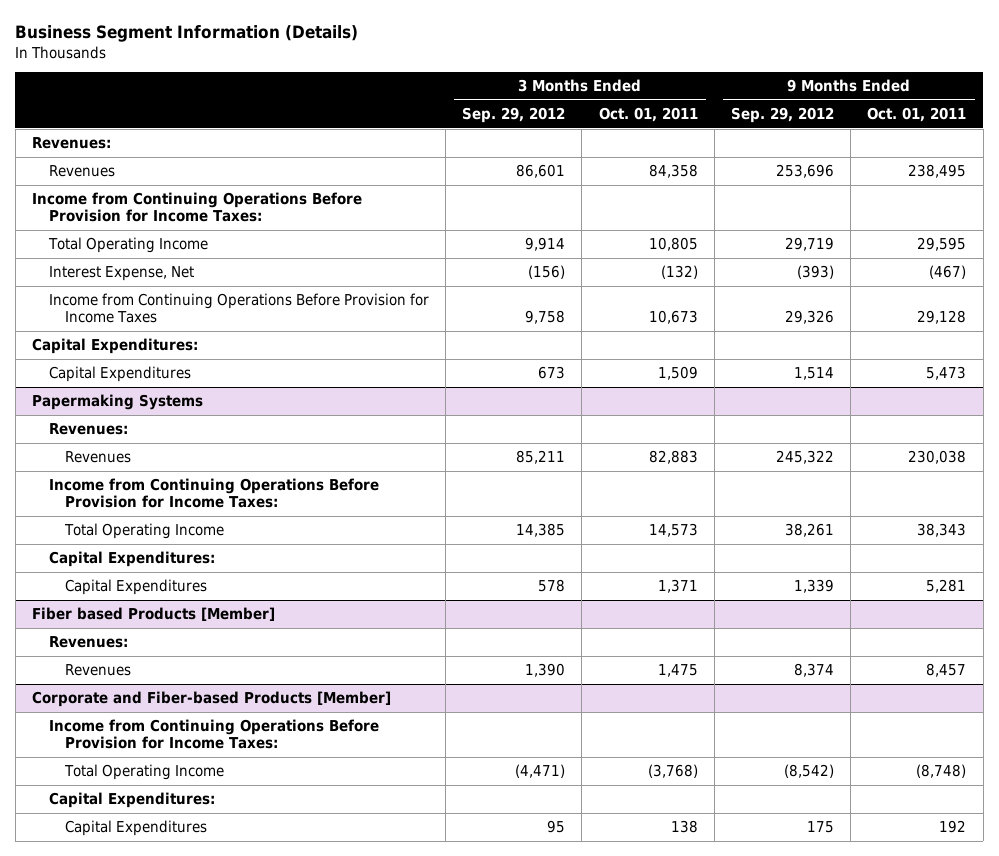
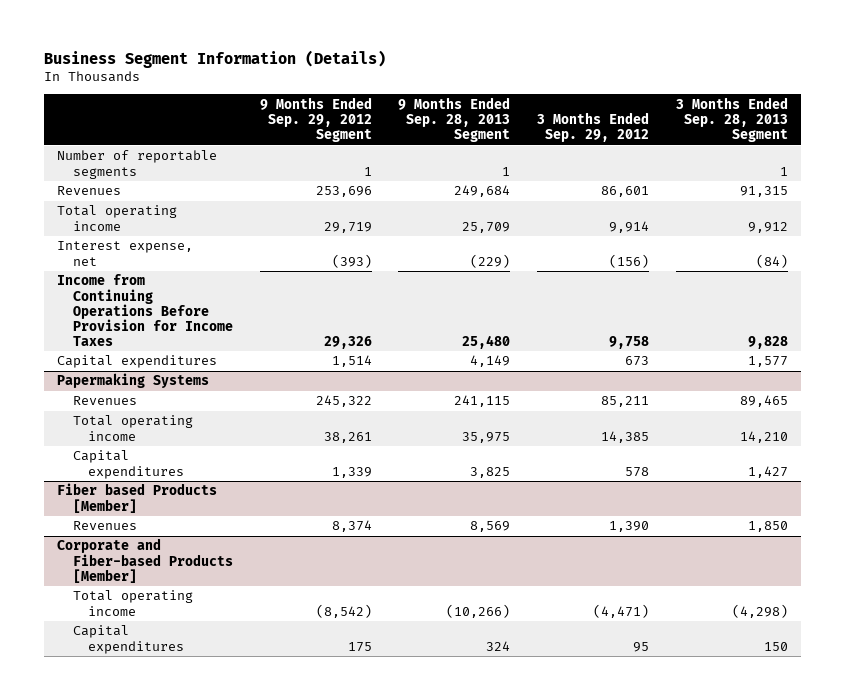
- | 3 Months Ended Sep. 29, 2012 | 3 Months Ended Oct. 01, 2011 | 9 Months Ended Sep. 29, 2012 | 9 Months Ended Oct. 01, 2011
+ | 9 Months Ended Sep. 29, 2012 Segment | 9 Months Ended Sep. 28, 2013 Segment | 3 Months Ended Sep. 29, 2012 | 3 Months Ended Sep. 28, 2013 Segment
- Revenues:
+ Number of reportable segments | 1 | 1 | | 1
- Income from Continuing Operations Before Provision for Income Taxes:
- Total Operating Income | 9,914 | 10,805 | 29,719 | 29,595
- Interest Expense, Net | (156) | (132) | (393) | (467)
+ Total operating income | 29,719 | 25,709 | 9,914 | 9,912
+ Interest expense, net | (393) | (229) | (156) | (84)
- Capital Expenditures:
- Capital Expenditures | 673 | 1,509 | 1,514 | 5,473
+ Capital expenditures | 1,514 | 4,149 | 673 | 1,577
@ Papermaking Systems
- Revenues:
- Income from Continuing Operations Before Provision for Income Taxes:
- Total Operating Income | 14,385 | 14,573 | 38,261 | 38,343
- Capital Expenditures:
- Capital Expenditures | 578 | 1,371 | 1,339 | 5,281
+ Total operating income | 38,261 | 35,975 | 14,385 | 14,210
+ Capital expenditures | 1,339 | 3,825 | 578 | 1,427
@ Fiber based Products [Member]
- Revenues:
@ Corporate and Fiber-based Products [Member]
- Income from Continuing Operations Before Provision for Income Taxes:
- Total Operating Income | (4,471) | (3,768) | (8,542) | (8,748)
- Capital Expenditures:
- Capital Expenditures | 95 | 138 | 175 | 192
+ Total operating income | (8,542) | (10,266) | (4,471) | (4,298)
+ Capital expenditures | 175 | 324 | 95 | 150

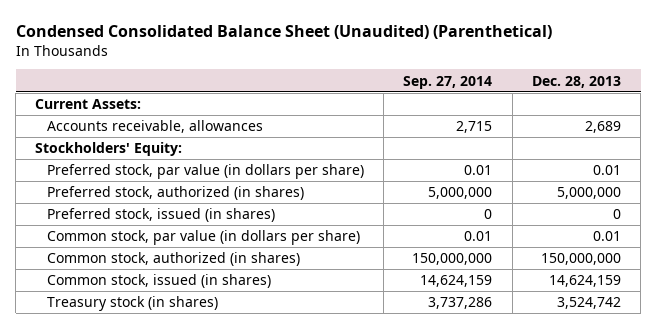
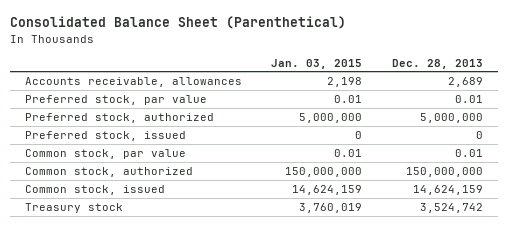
- Condensed Consolidated Balance Sheet (Unaudited) (Parenthetical)
+ Consolidated Balance Sheet (Parenthetical)
- | Sep. 27, 2014 | Dec. 28, 2013
+ | Jan. 03, 2015 | Dec. 28, 2013
- Current Assets:
- Stockholders' Equity:
- Preferred stock, par value (in dollars per share) | 0.01 | 0.01
- Preferred stock, authorized (in shares) | 5,000,000 | 5,000,000
- Preferred stock, issued (in shares) | 0 | 0
- Common stock, par value (in dollars per share) | 0.01 | 0.01
- Common stock, authorized (in shares) | 150,000,000 | 150,000,000
- Common stock, issued (in shares) | 14,624,159 | 14,624,159
- Treasury stock (in shares) | 3,737,286 | 3,524,742
+ Preferred stock, par value | 0.01 | 0.01
+ Preferred stock, authorized | 5,000,000 | 5,000,000
+ Preferred stock, issued | 0 | 0
+ Common stock, par value | 0.01 | 0.01
+ Common stock, authorized | 150,000,000 | 150,000,000
+ Common stock, issued | 14,624,159 | 14,624,159
+ Treasury stock | 3,760,019 | 3,524,742

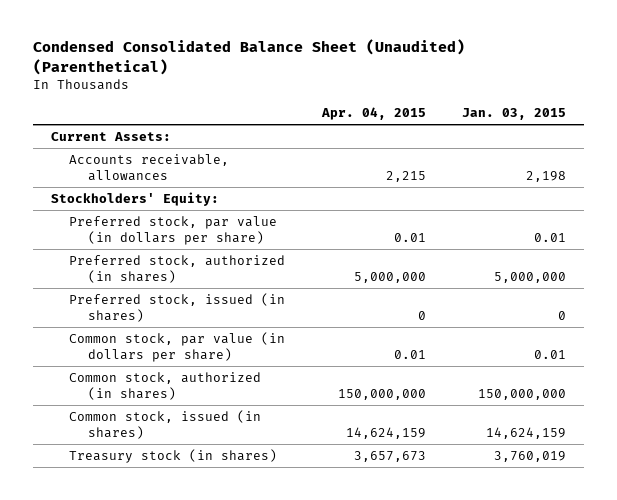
- Consolidated Balance Sheet (Parenthetical)
+ Condensed Consolidated Balance Sheet (Unaudited) (Parenthetical)
- | Jan. 03, 2015 | Dec. 28, 2013
+ | Apr. 04, 2015 | Jan. 03, 2015
+ Current Assets:
- Preferred stock, par value | 0.01 | 0.01
- Preferred stock, authorized | 5,000,000 | 5,000,000
- Preferred stock, issued | 0 | 0
- Common stock, par value | 0.01 | 0.01
- Common stock, authorized | 150,000,000 | 150,000,000
- Common stock, issued | 14,624,159 | 14,624,159
- Treasury stock | 3,760,019 | 3,524,742
+ Stockholders' Equity:
+ Preferred stock, par value (in dollars per share) | 0.01 | 0.01
+ Preferred stock, authorized (in shares) | 5,000,000 | 5,000,000
+ Preferred stock, issued (in shares) | 0 | 0
+ Common stock, par value (in dollars per share) | 0.01 | 0.01
+ Common stock, authorized (in shares) | 150,000,000 | 150,000,000
+ Common stock, issued (in shares) | 14,624,159 | 14,624,159
+ Treasury stock (in shares) | 3,657,673 | 3,760,019

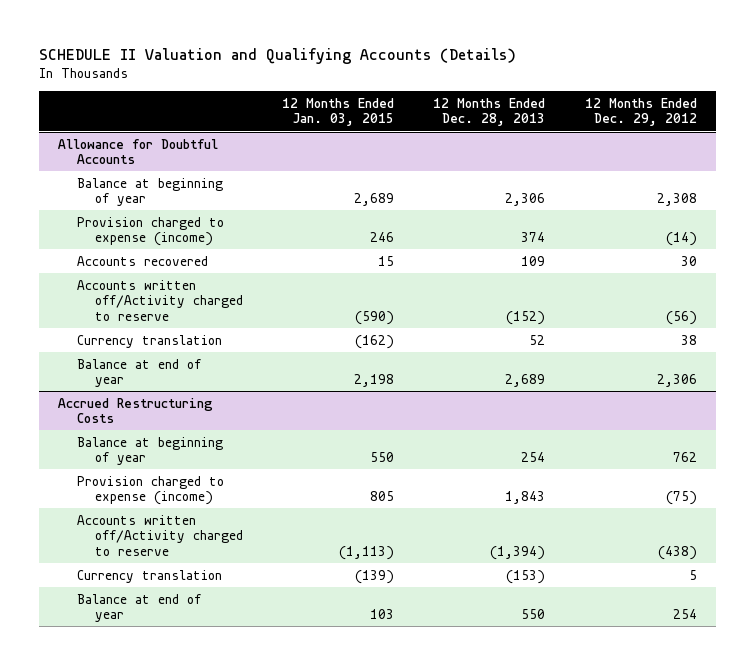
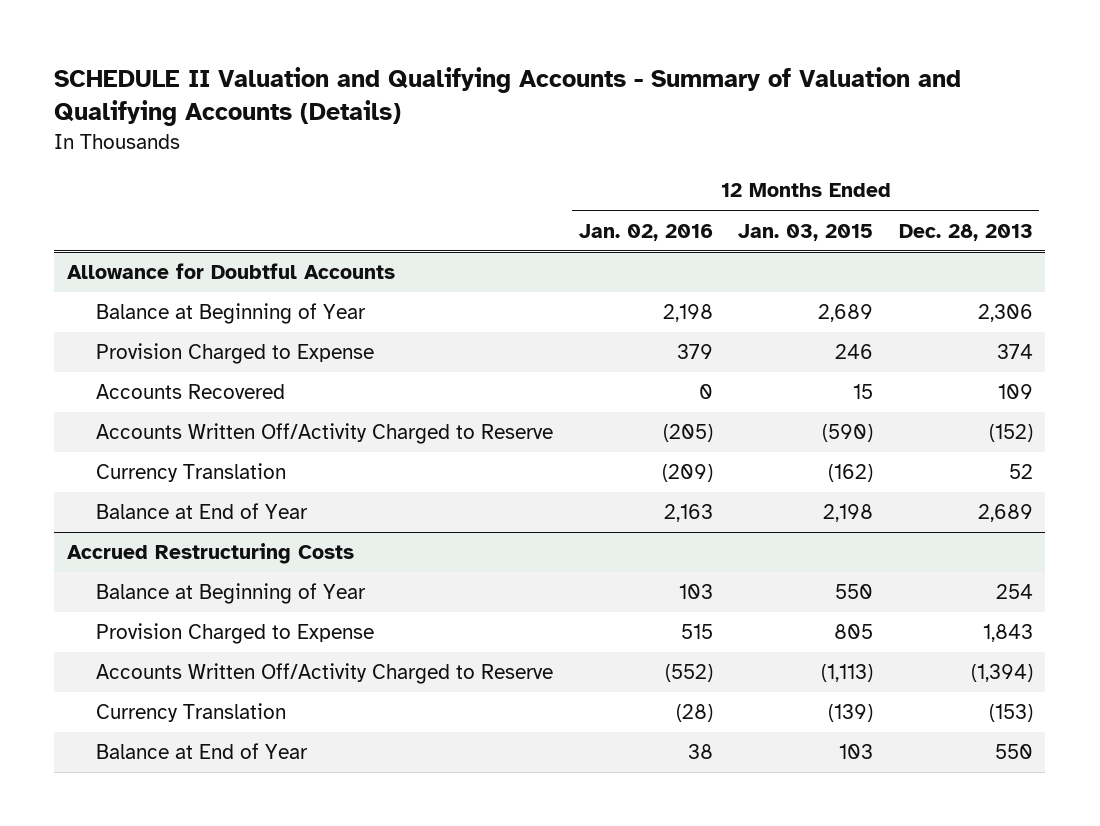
- SCHEDULE II Valuation and Qualifying Accounts (Details)
+ SCHEDULE II Valuation and Qualifying Accounts - Summary of Valuation and Qualifying Accounts (Details)
- | 12 Months Ended Jan. 03, 2015 | 12 Months Ended Dec. 28, 2013 | 12 Months Ended Dec. 29, 2012
+ | 12 Months Ended Jan. 02, 2016 | 12 Months Ended Jan. 03, 2015 | 12 Months Ended Dec. 28, 2013
@ Allowance for Doubtful Accounts
- Balance at beginning of year | 2,689 | 2,306 | 2,308
- Provision charged to expense (income) | 246 | 374 | (14)
- Accounts recovered | 15 | 109 | 30
- Accounts written off/Activity charged to reserve | (590) | (152) | (56)
- Currency translation | (162) | 52 | 38
- Balance at end of year | 2,198 | 2,689 | 2,306
+ Balance at Beginning of Year | 2,198 | 2,689 | 2,306
+ Provision Charged to Expense | 379 | 246 | 374
+ Accounts Recovered | 0 | 15 | 109
+ Accounts Written Off/Activity Charged to Reserve | (205) | (590) | (152)
+ Currency Translation | (209) | (162) | 52
+ Balance at End of Year | 2,163 | 2,198 | 2,689
@ Accrued Restructuring Costs
- Balance at beginning of year | 550 | 254 | 762
- Provision charged to expense (income) | 805 | 1,843 | (75)
- Accounts written off/Activity charged to reserve | (1,113) | (1,394) | (438)
- Currency translation | (139) | (153) | 5
- Balance at end of year | 103 | 550 | 254
+ Balance at Beginning of Year | 103 | 550 | 254
+ Provision Charged to Expense | 515 | 805 | 1,843
+ Accounts Written Off/Activity Charged to Reserve | (552) | (1,113) | (1,394)
+ Currency Translation | (28) | (139) | (153)
+ Balance at End of Year | 38 | 103 | 550

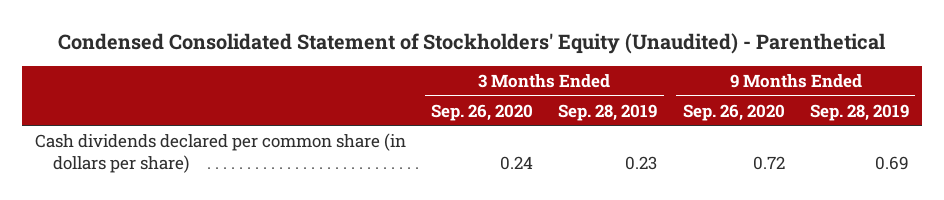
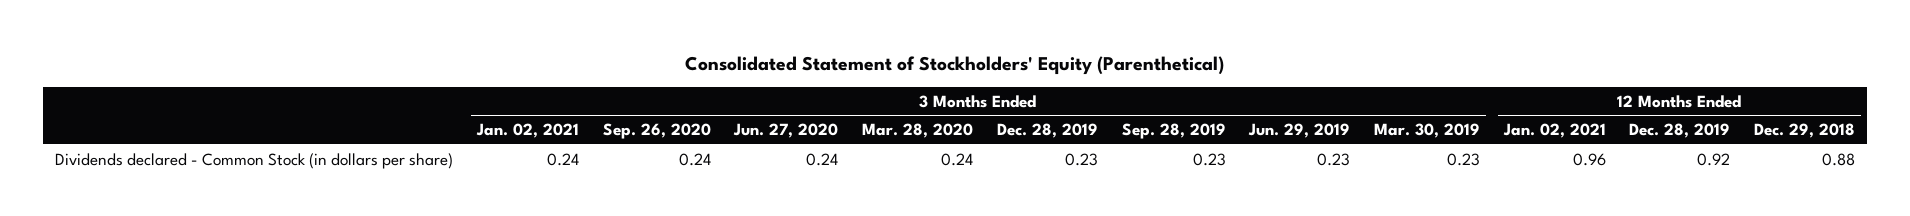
- Condensed Consolidated Statement of Stockholders' Equity (Unaudited) - Parenthetical
+ Consolidated Statement of Stockholders' Equity (Parenthetical)
- | 3 Months Ended Sep. 26, 2020 | 3 Months Ended Sep. 28, 2019 | 9 Months Ended Sep. 26, 2020 | 9 Months Ended Sep. 28, 2019
+ | 3 Months Ended Jan. 02, 2021 | 3 Months Ended Sep. 26, 2020 | 3 Months Ended Jun. 27, 2020 | 3 Months Ended Mar. 28, 2020 | 3 Months Ended Dec. 28, 2019 | 3 Months Ended Sep. 28, 2019 | 3 Months Ended Jun. 29, 2019 | 3 Months Ended Mar. 30, 2019 | 12 Months Ended Jan. 02, 2021 | 12 Months Ended Dec. 28, 2019 | 12 Months Ended Dec. 29, 2018
- Cash dividends declared per common share (in dollars per share) | 0.24 | 0.23 | 0.72 | 0.69
+ Dividends declared - Common Stock (in dollars per share) | 0.24 | 0.24 | 0.24 | 0.24 | 0.23 | 0.23 | 0.23 | 0.23 | 0.96 | 0.92 | 0.88

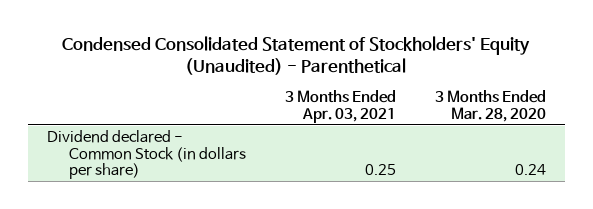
- Consolidated Statement of Stockholders' Equity (Parenthetical)
+ Condensed Consolidated Statement of Stockholders' Equity (Unaudited) - Parenthetical
- | 3 Months Ended Jan. 02, 2021 | 3 Months Ended Sep. 26, 2020 | 3 Months Ended Jun. 27, 2020 | 3 Months Ended Mar. 28, 2020 | 3 Months Ended Dec. 28, 2019 | 3 Months Ended Sep. 28, 2019 | 3 Months Ended Jun. 29, 2019 | 3 Months Ended Mar. 30, 2019 | 12 Months Ended Jan. 02, 2021 | 12 Months Ended Dec. 28, 2019 | 12 Months Ended Dec. 29, 2018
+ | 3 Months Ended Apr. 03, 2021 | 3 Months Ended Mar. 28, 2020
- Dividends declared - Common Stock (in dollars per share) | 0.24 | 0.24 | 0.24 | 0.24 | 0.23 | 0.23 | 0.23 | 0.23 | 0.96 | 0.92 | 0.88
+ Dividend declared - Common Stock (in dollars per share) | 0.25 | 0.24

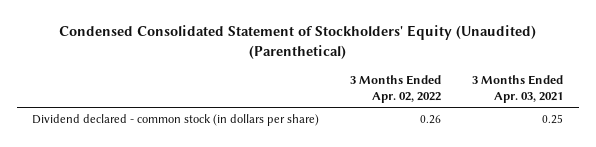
- Condensed Consolidated Statement of Stockholders' Equity (Unaudited) - Parenthetical
+ Condensed Consolidated Statement of Stockholders' Equity (Unaudited) (Parenthetical)
- | 3 Months Ended Apr. 03, 2021 | 3 Months Ended Mar. 28, 2020
+ | 3 Months Ended Apr. 02, 2022 | 3 Months Ended Apr. 03, 2021
- Dividend declared - Common Stock (in dollars per share) | 0.25 | 0.24
+ Dividend declared - common stock (in dollars per share) | 0.26 | 0.25

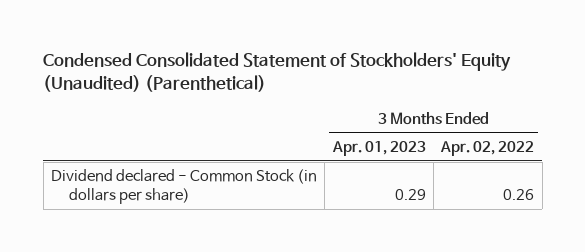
- | 3 Months Ended Apr. 02, 2022 | 3 Months Ended Apr. 03, 2021
+ | 3 Months Ended Apr. 01, 2023 | 3 Months Ended Apr. 02, 2022
- Dividend declared - common stock (in dollars per share) | 0.26 | 0.25
+ Dividend declared - Common Stock (in dollars per share) | 0.29 | 0.26

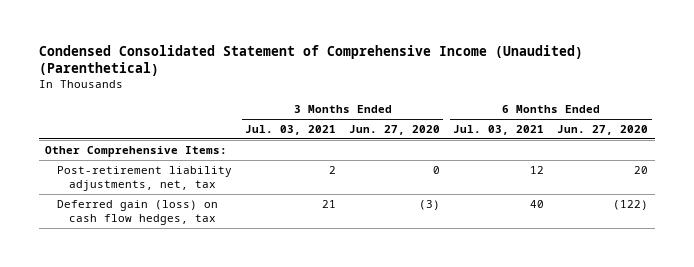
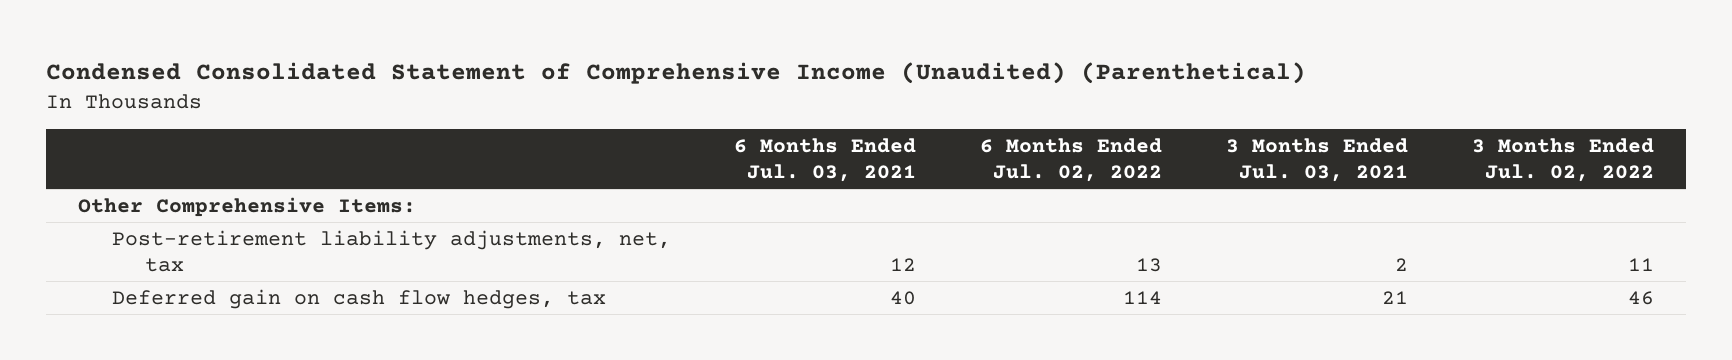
- | 3 Months Ended Jul. 03, 2021 | 3 Months Ended Jun. 27, 2020 | 6 Months Ended Jul. 03, 2021 | 6 Months Ended Jun. 27, 2020
+ | 6 Months Ended Jul. 03, 2021 | 6 Months Ended Jul. 02, 2022 | 3 Months Ended Jul. 03, 2021 | 3 Months Ended Jul. 02, 2022
- Deferred gain (loss) on cash flow hedges, tax | 21 | (3) | 40 | (122)
+ Deferred gain on cash flow hedges, tax | 40 | 114 | 21 | 46

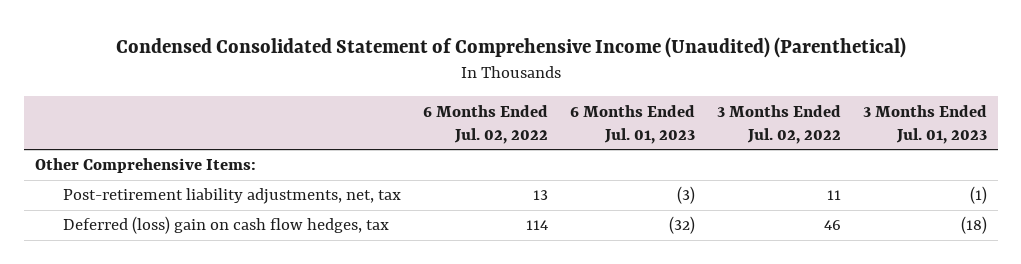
- | 6 Months Ended Jul. 03, 2021 | 6 Months Ended Jul. 02, 2022 | 3 Months Ended Jul. 03, 2021 | 3 Months Ended Jul. 02, 2022
+ | 6 Months Ended Jul. 02, 2022 | 6 Months Ended Jul. 01, 2023 | 3 Months Ended Jul. 02, 2022 | 3 Months Ended Jul. 01, 2023
- Deferred gain on cash flow hedges, tax | 40 | 114 | 21 | 46
+ Deferred (loss) gain on cash flow hedges, tax | 114 | (32) | 46 | (18)

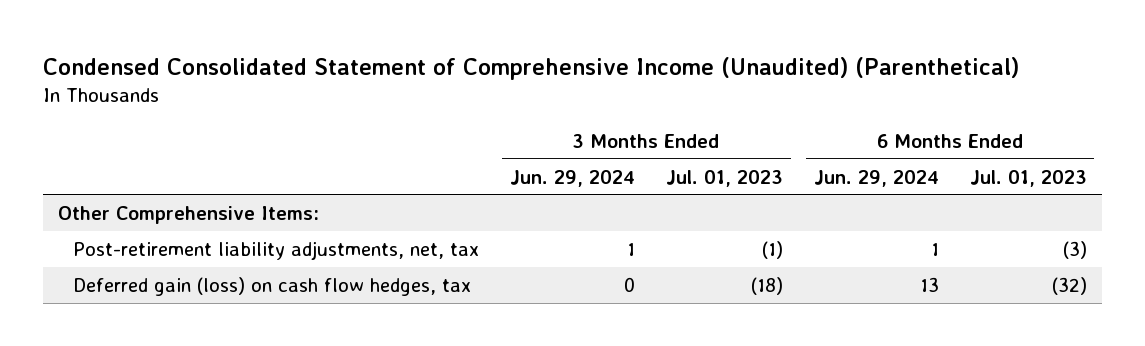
- | 6 Months Ended Jul. 02, 2022 | 6 Months Ended Jul. 01, 2023 | 3 Months Ended Jul. 02, 2022 | 3 Months Ended Jul. 01, 2023
+ | 3 Months Ended Jun. 29, 2024 | 3 Months Ended Jul. 01, 2023 | 6 Months Ended Jun. 29, 2024 | 6 Months Ended Jul. 01, 2023
- Deferred (loss) gain on cash flow hedges, tax | 114 | (32) | 46 | (18)
+ Deferred gain (loss) on cash flow hedges, tax | 0 | (18) | 13 | (32)

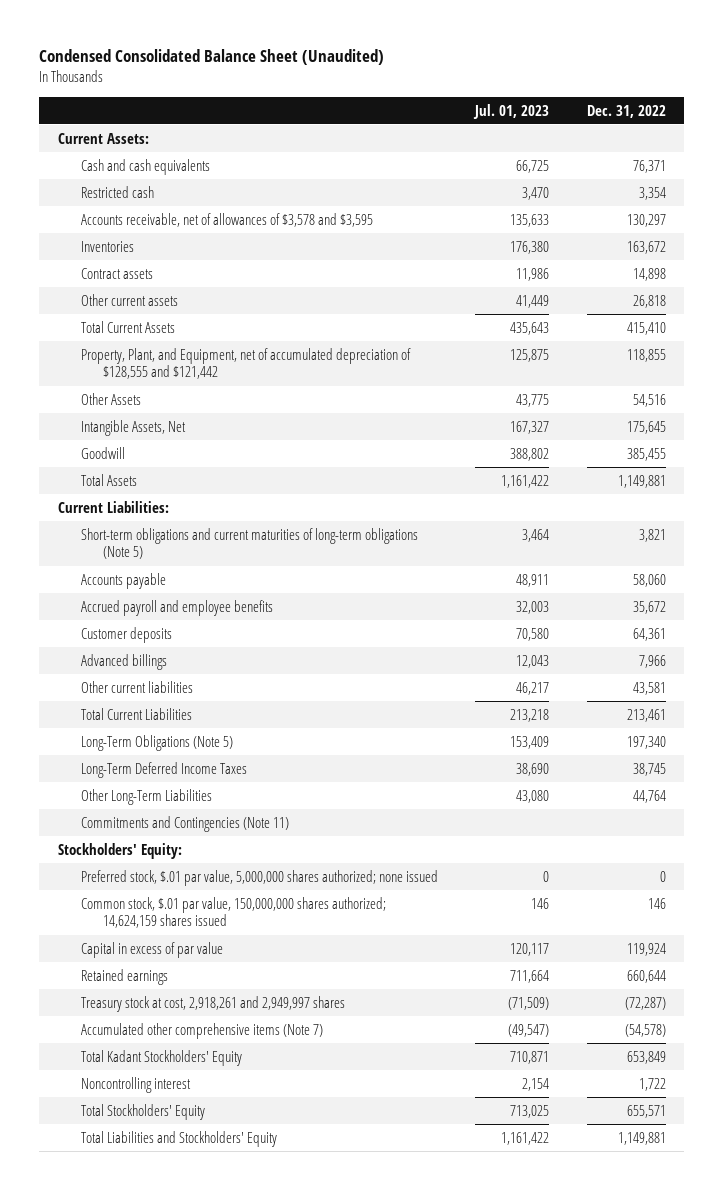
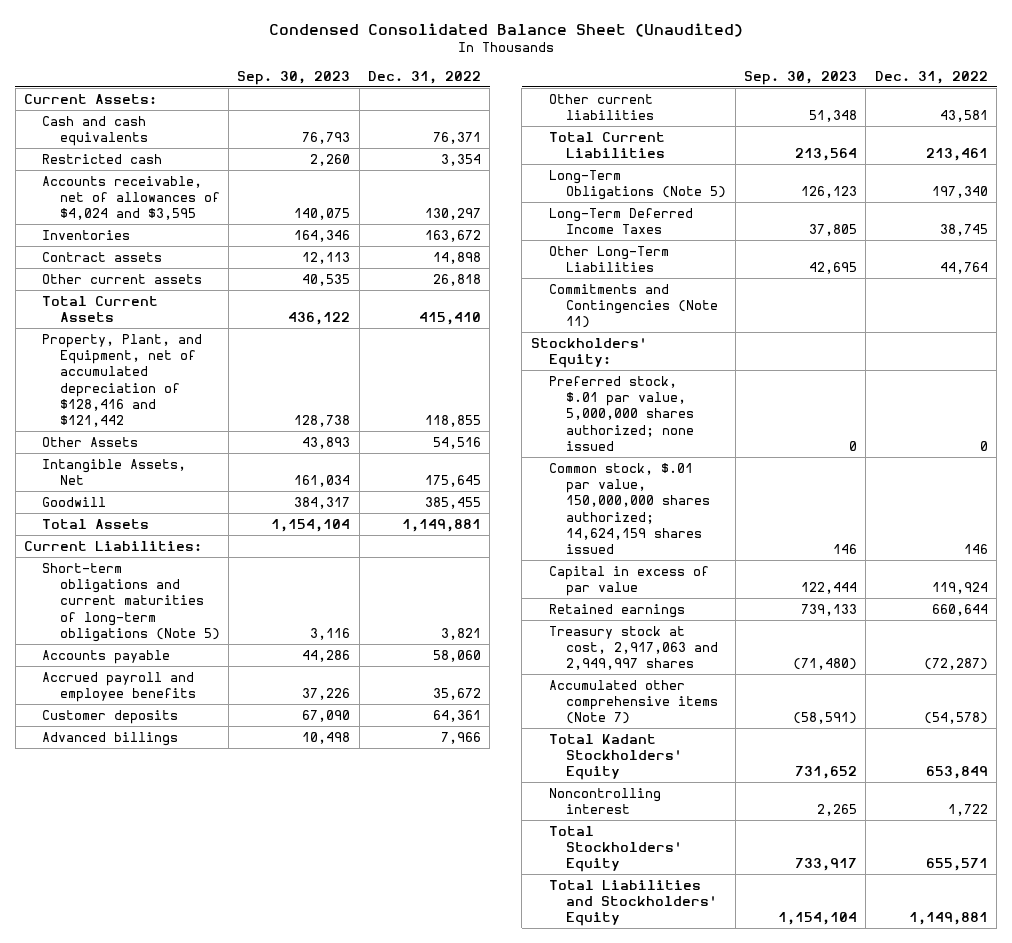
- | Jul. 01, 2023 | Dec. 31, 2022
+ | Sep. 30, 2023 | Dec. 31, 2022
- Accounts receivable, net of allowances of $3,578 and $3,595 | 135,633 | 130,297
+ Accounts receivable, net of allowances of $4,024 and $3,595 | 140,075 | 130,297
- Property, Plant, and Equipment, net of accumulated depreciation of $128,555 and $121,442 | 125,875 | 118,855
+ Property, Plant, and Equipment, net of accumulated depreciation of $128,416 and $121,442 | 128,738 | 118,855
- Treasury stock at cost, 2,918,261 and 2,949,997 shares | (71,509) | (72,287)
+ Treasury stock at cost, 2,917,063 and 2,949,997 shares | (71,480) | (72,287)

